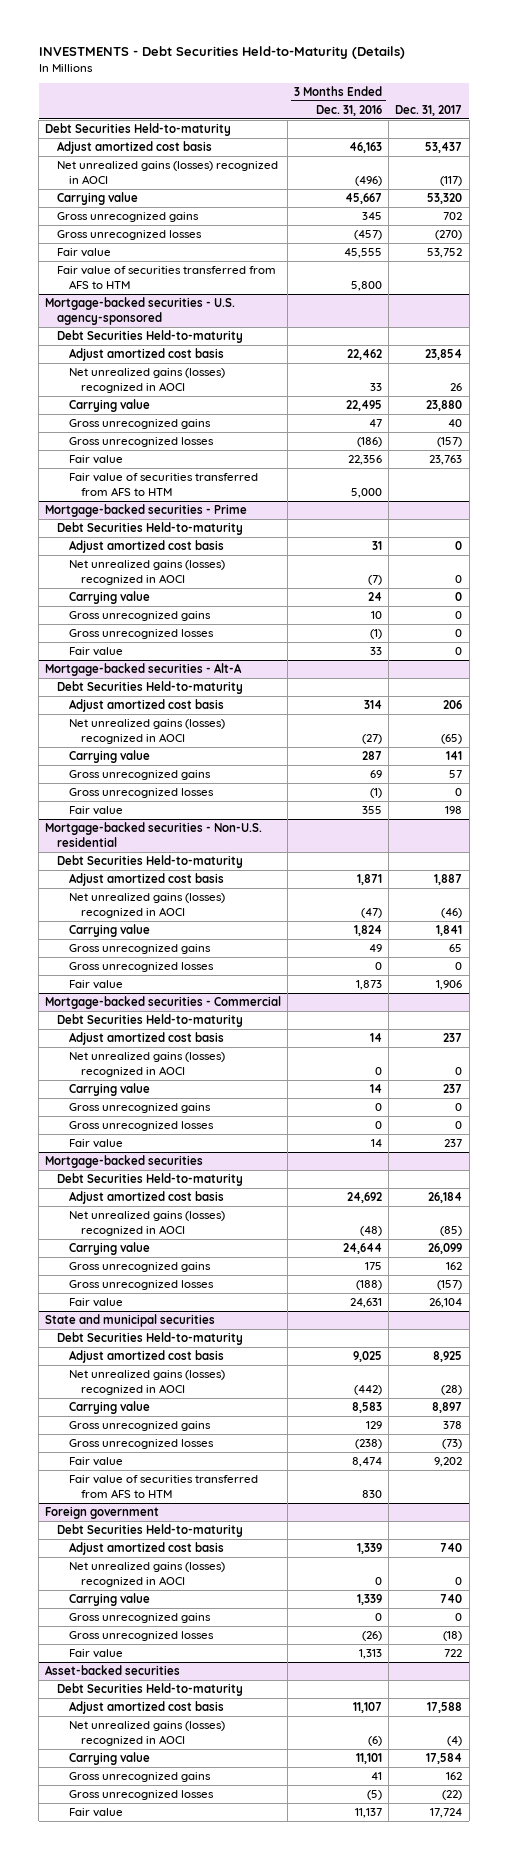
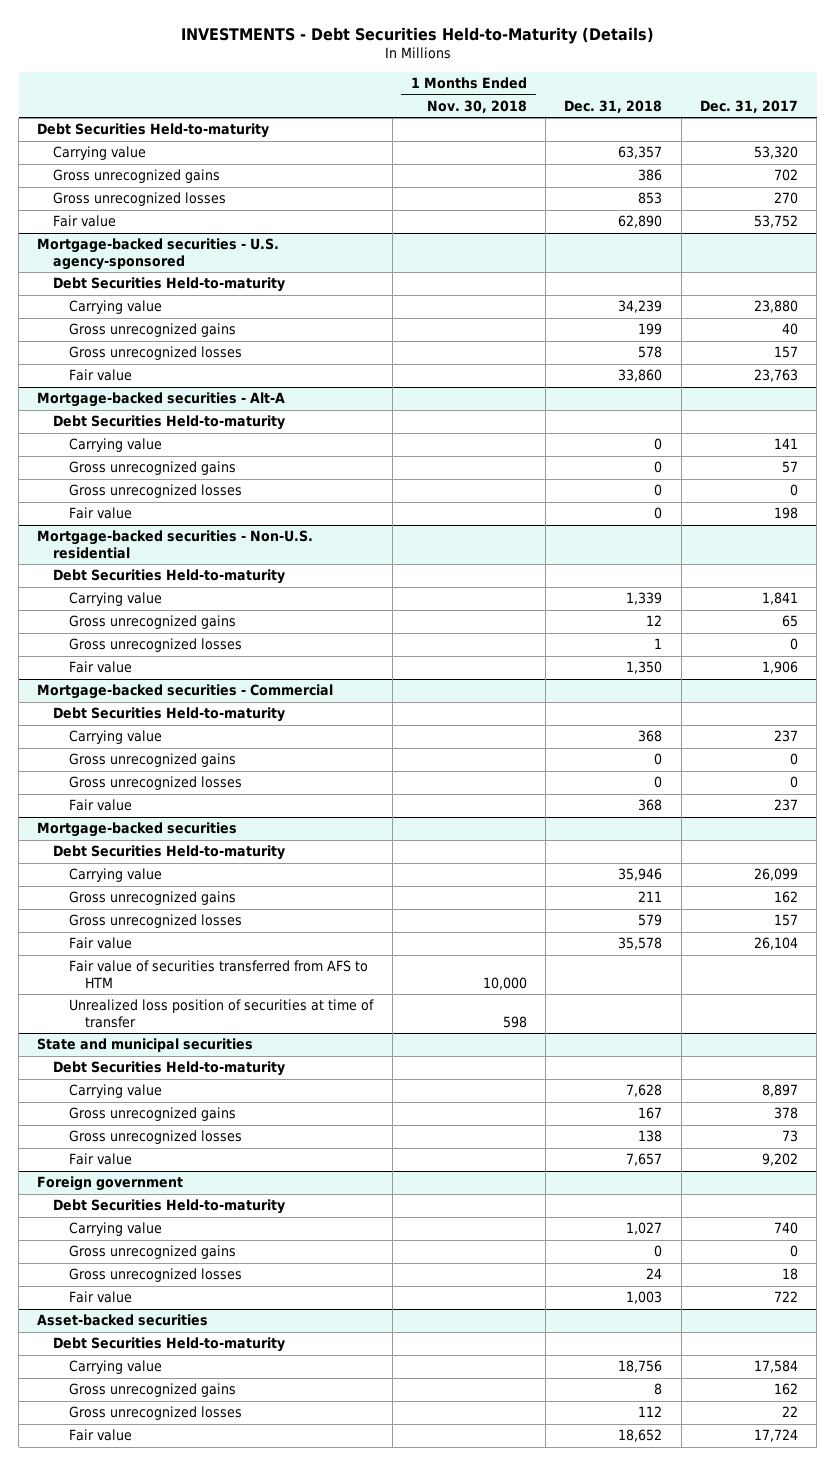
- | 3 Months Ended Dec. 31, 2016 | Dec. 31, 2017
+ | 1 Months Ended Nov. 30, 2018 | Dec. 31, 2018 | Dec. 31, 2017
- Adjust amortized cost basis | 46,163 | 53,437
- Net unrealized gains (losses) recognized in AOCI | (496) | (117)
- Gross unrecognized losses | (457) | (270)
+ Gross unrecognized losses | | 853 | 270
- Fair value of securities transferred from AFS to HTM | 5,800 |
@ Mortgage-backed securities - U.S. agency-sponsored
- Adjust amortized cost basis | 22,462 | 23,854
- Net unrealized gains (losses) recognized in AOCI | 33 | 26
- Gross unrecognized losses | (186) | (157)
+ Gross unrecognized losses | | 578 | 157
- Fair value of securities transferred from AFS to HTM | 5,000 |
- Mortgage-backed securities - Prime
- Debt Securities Held-to-maturity
- Adjust amortized cost basis | 31 | 0
- Net unrealized gains (losses) recognized in AOCI | (7) | 0
- Carrying value | 24 | 0
- Gross unrecognized gains | 10 | 0
- Gross unrecognized losses | (1) | 0
- Fair value | 33 | 0
@ Mortgage-backed securities - Alt-A
- Adjust amortized cost basis | 314 | 206
- Net unrealized gains (losses) recognized in AOCI | (27) | (65)
@ Mortgage-backed securities - Non-U.S. residential
- Adjust amortized cost basis | 1,871 | 1,887
- Net unrealized gains (losses) recognized in AOCI | (47) | (46)
@ Mortgage-backed securities - Commercial
- Adjust amortized cost basis | 14 | 237
- Net unrealized gains (losses) recognized in AOCI | 0 | 0
@ Mortgage-backed securities
- Adjust amortized cost basis | 24,692 | 26,184
- Net unrealized gains (losses) recognized in AOCI | (48) | (85)
- Gross unrecognized losses | (188) | (157)
+ Gross unrecognized losses | | 579 | 157
+ Fair value of securities transferred from AFS to HTM | 10,000 | |
+ Unrealized loss position of securities at time of transfer | 598 | |
@ State and municipal securities
- Adjust amortized cost basis | 9,025 | 8,925
- Net unrealized gains (losses) recognized in AOCI | (442) | (28)
- Gross unrecognized losses | (238) | (73)
+ Gross unrecognized losses | | 138 | 73
- Fair value of securities transferred from AFS to HTM | 830 |
@ Foreign government
- Adjust amortized cost basis | 1,339 | 740
- Net unrealized gains (losses) recognized in AOCI | 0 | 0
- Gross unrecognized losses | (26) | (18)
+ Gross unrecognized losses | | 24 | 18
@ Asset-backed securities
- Adjust amortized cost basis | 11,107 | 17,588
- Net unrealized gains (losses) recognized in AOCI | (6) | (4)
- Gross unrecognized losses | (5) | (22)
+ Gross unrecognized losses | | 112 | 22

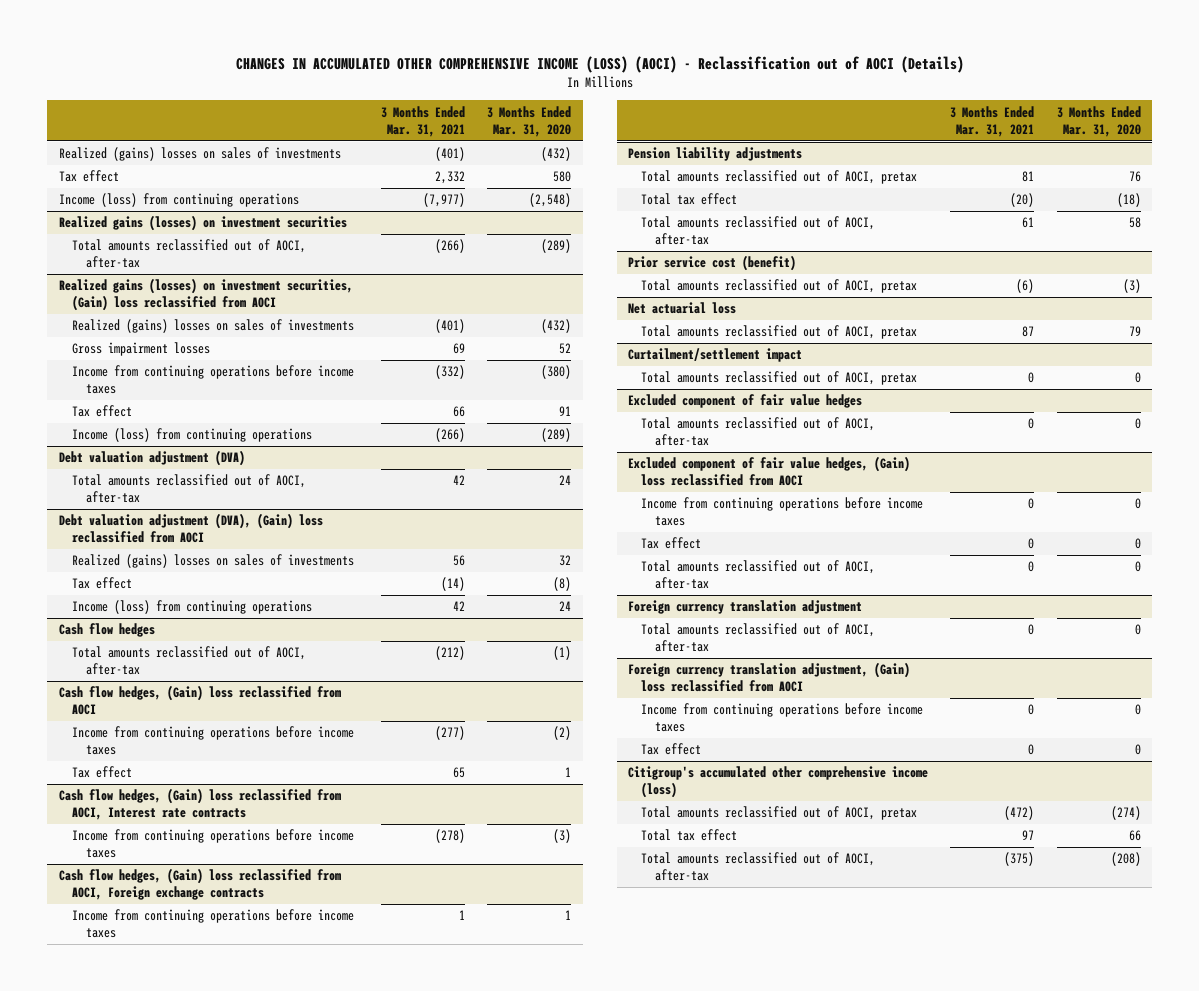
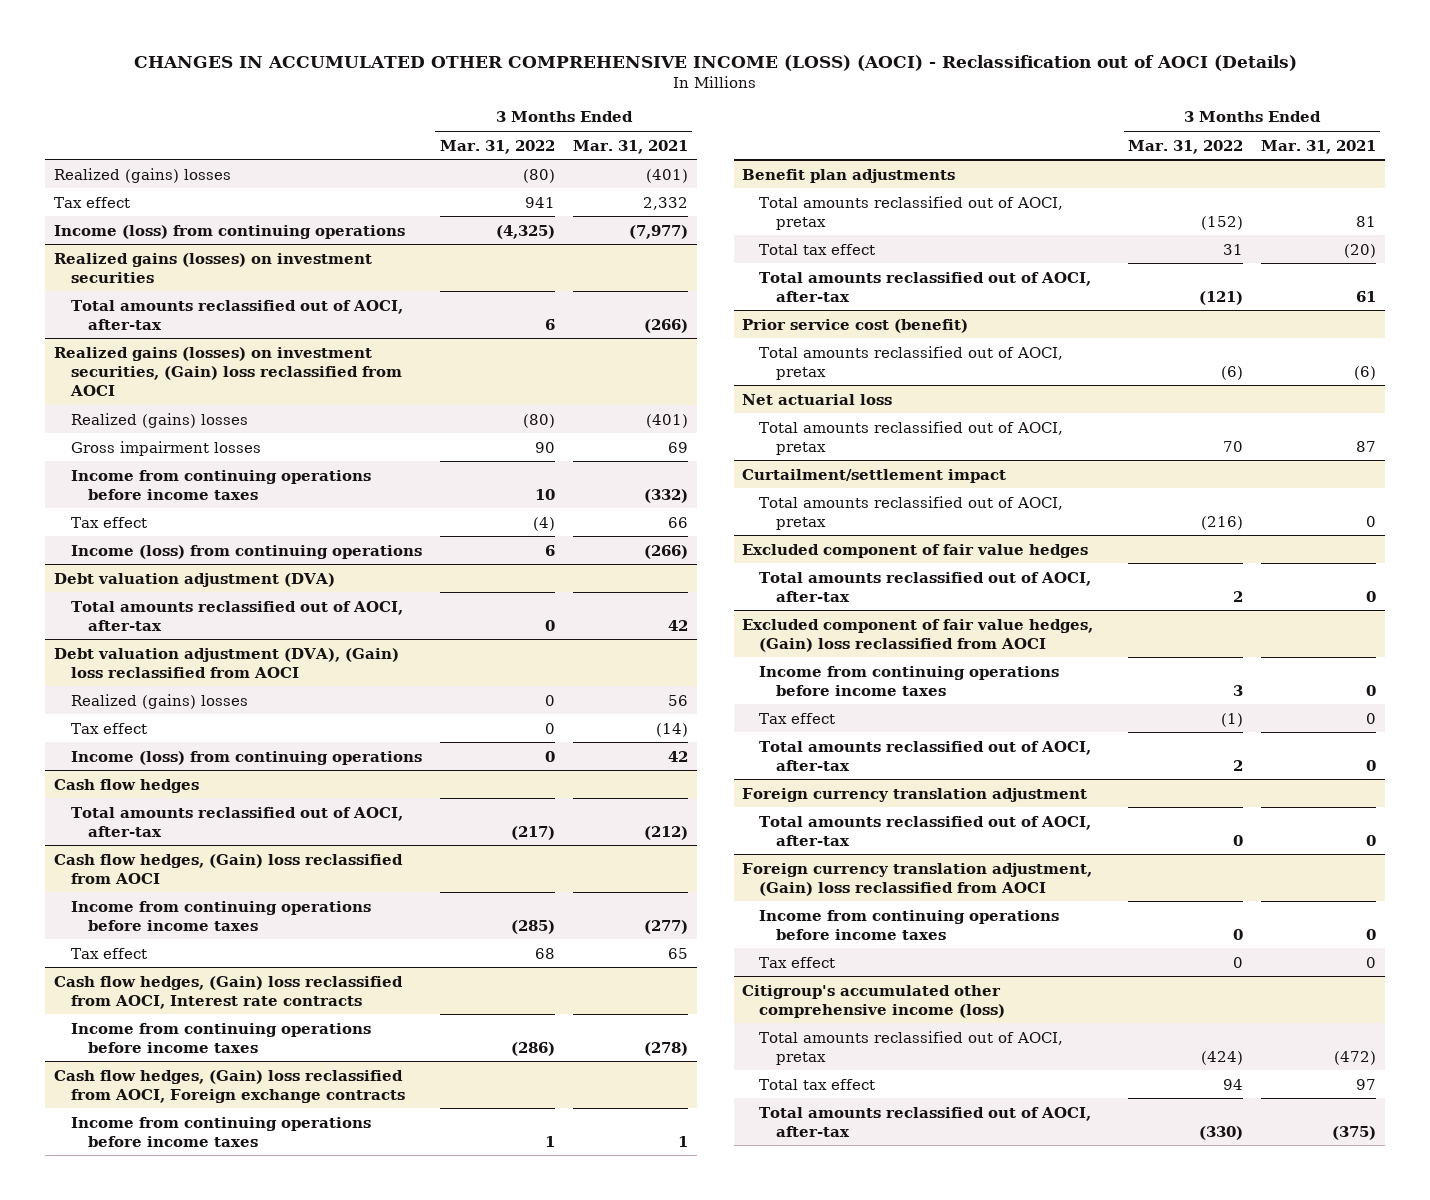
- | 3 Months Ended Mar. 31, 2021 | 3 Months Ended Mar. 31, 2020
+ | 3 Months Ended Mar. 31, 2022 | 3 Months Ended Mar. 31, 2021
- Realized (gains) losses on sales of investments | (401) | (432)
+ Realized (gains) losses | (80) | (401)
@ Realized gains (losses) on investment securities, (Gain) loss reclassified from AOCI
- Realized (gains) losses on sales of investments | (401) | (432)
+ Realized (gains) losses | (80) | (401)
@ Debt valuation adjustment (DVA), (Gain) loss reclassified from AOCI
- Realized (gains) losses on sales of investments | 56 | 32
+ Realized (gains) losses | 0 | 56
- Pension liability adjustments
+ Benefit plan adjustments

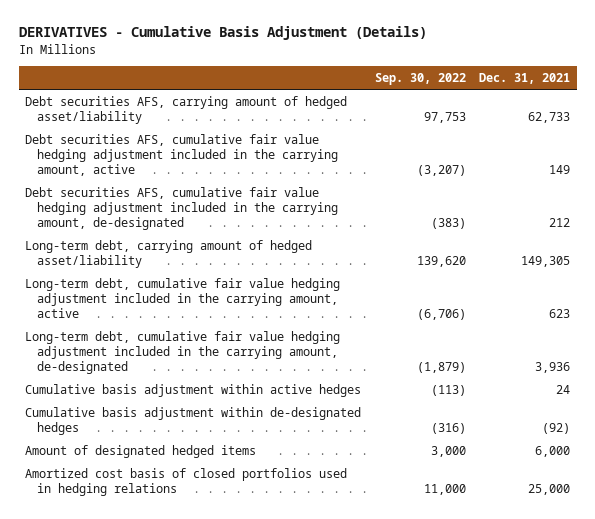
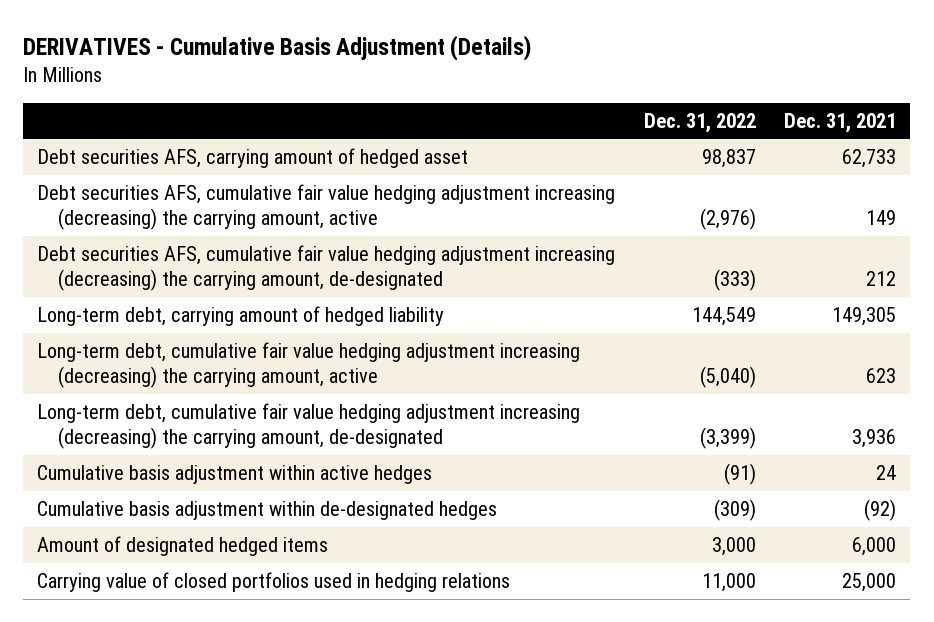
- | Sep. 30, 2022 | Dec. 31, 2021
+ | Dec. 31, 2022 | Dec. 31, 2021
- Debt securities AFS, carrying amount of hedged asset/liability | 97,753 | 62,733
- Debt securities AFS, cumulative fair value hedging adjustment included in the carrying amount, active | (3,207) | 149
- Debt securities AFS, cumulative fair value hedging adjustment included in the carrying amount, de-designated | (383) | 212
- Long-term debt, carrying amount of hedged asset/liability | 139,620 | 149,305
- Long-term debt, cumulative fair value hedging adjustment included in the carrying amount, active | (6,706) | 623
- Long-term debt, cumulative fair value hedging adjustment included in the carrying amount, de-designated | (1,879) | 3,936
+ Debt securities AFS, carrying amount of hedged asset | 98,837 | 62,733
+ Debt securities AFS, cumulative fair value hedging adjustment increasing (decreasing) the carrying amount, active | (2,976) | 149
+ Debt securities AFS, cumulative fair value hedging adjustment increasing (decreasing) the carrying amount, de-designated | (333) | 212
+ Long-term debt, carrying amount of hedged liability | 144,549 | 149,305
+ Long-term debt, cumulative fair value hedging adjustment increasing (decreasing) the carrying amount, active | (5,040) | 623
+ Long-term debt, cumulative fair value hedging adjustment increasing (decreasing) the carrying amount, de-designated | (3,399) | 3,936
- Amortized cost basis of closed portfolios used in hedging relations | 11,000 | 25,000
+ Carrying value of closed portfolios used in hedging relations | 11,000 | 25,000

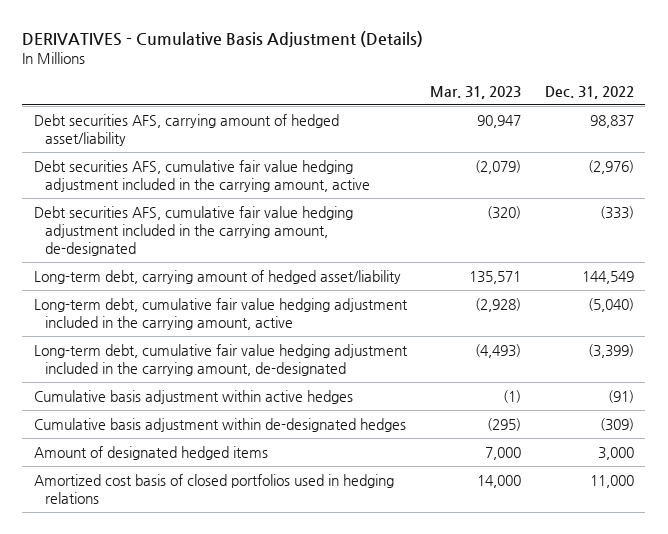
- | Dec. 31, 2022 | Dec. 31, 2021
+ | Mar. 31, 2023 | Dec. 31, 2022
- Debt securities AFS, carrying amount of hedged asset | 98,837 | 62,733
- Debt securities AFS, cumulative fair value hedging adjustment increasing (decreasing) the carrying amount, active | (2,976) | 149
- Debt securities AFS, cumulative fair value hedging adjustment increasing (decreasing) the carrying amount, de-designated | (333) | 212
- Long-term debt, carrying amount of hedged liability | 144,549 | 149,305
- Long-term debt, cumulative fair value hedging adjustment increasing (decreasing) the carrying amount, active | (5,040) | 623
- Long-term debt, cumulative fair value hedging adjustment increasing (decreasing) the carrying amount, de-designated | (3,399) | 3,936
+ Debt securities AFS, carrying amount of hedged asset/liability | 90,947 | 98,837
+ Debt securities AFS, cumulative fair value hedging adjustment included in the carrying amount, active | (2,079) | (2,976)
+ Debt securities AFS, cumulative fair value hedging adjustment included in the carrying amount, de-designated | (320) | (333)
+ Long-term debt, carrying amount of hedged asset/liability | 135,571 | 144,549
+ Long-term debt, cumulative fair value hedging adjustment included in the carrying amount, active | (2,928) | (5,040)
+ Long-term debt, cumulative fair value hedging adjustment included in the carrying amount, de-designated | (4,493) | (3,399)
- Carrying value of closed portfolios used in hedging relations | 11,000 | 25,000
+ Amortized cost basis of closed portfolios used in hedging relations | 14,000 | 11,000

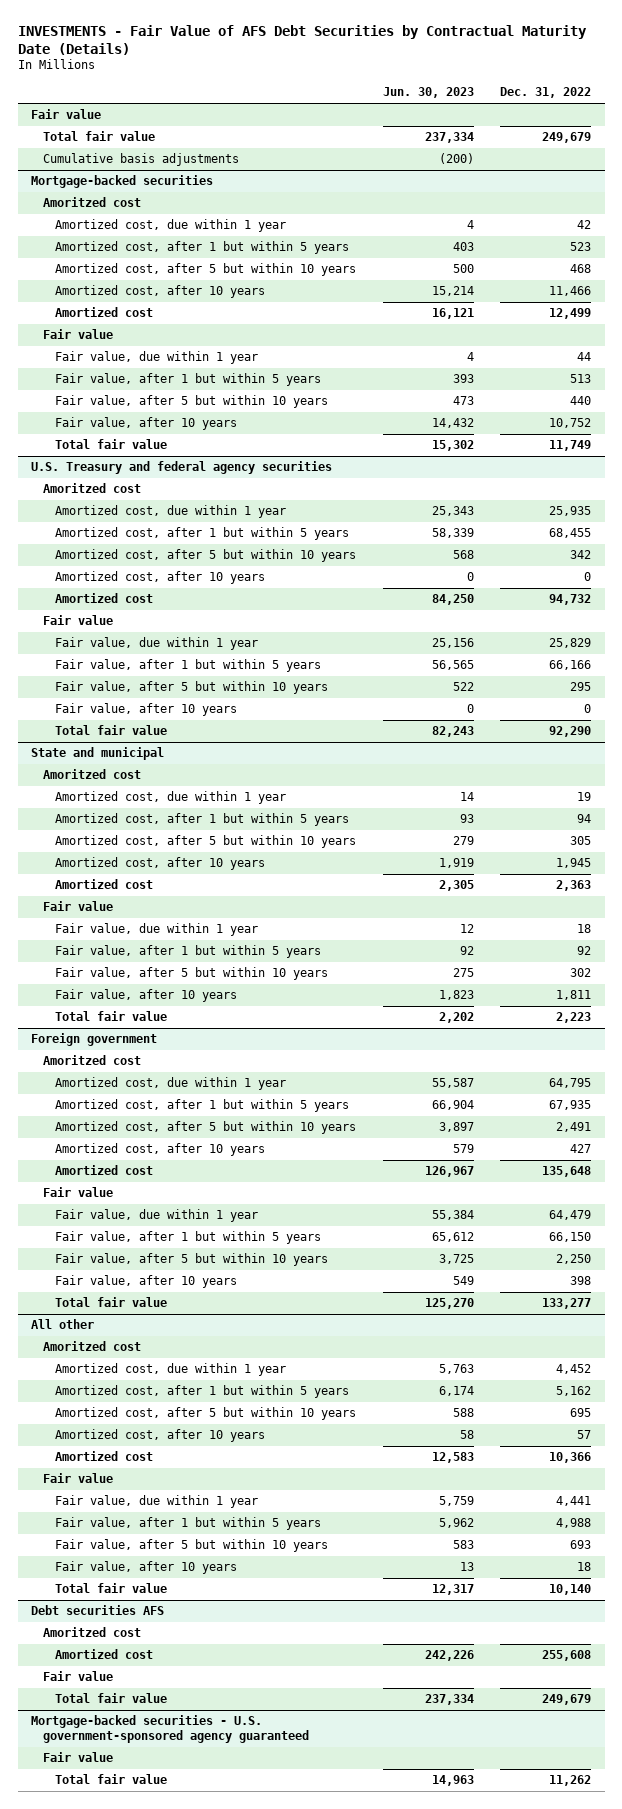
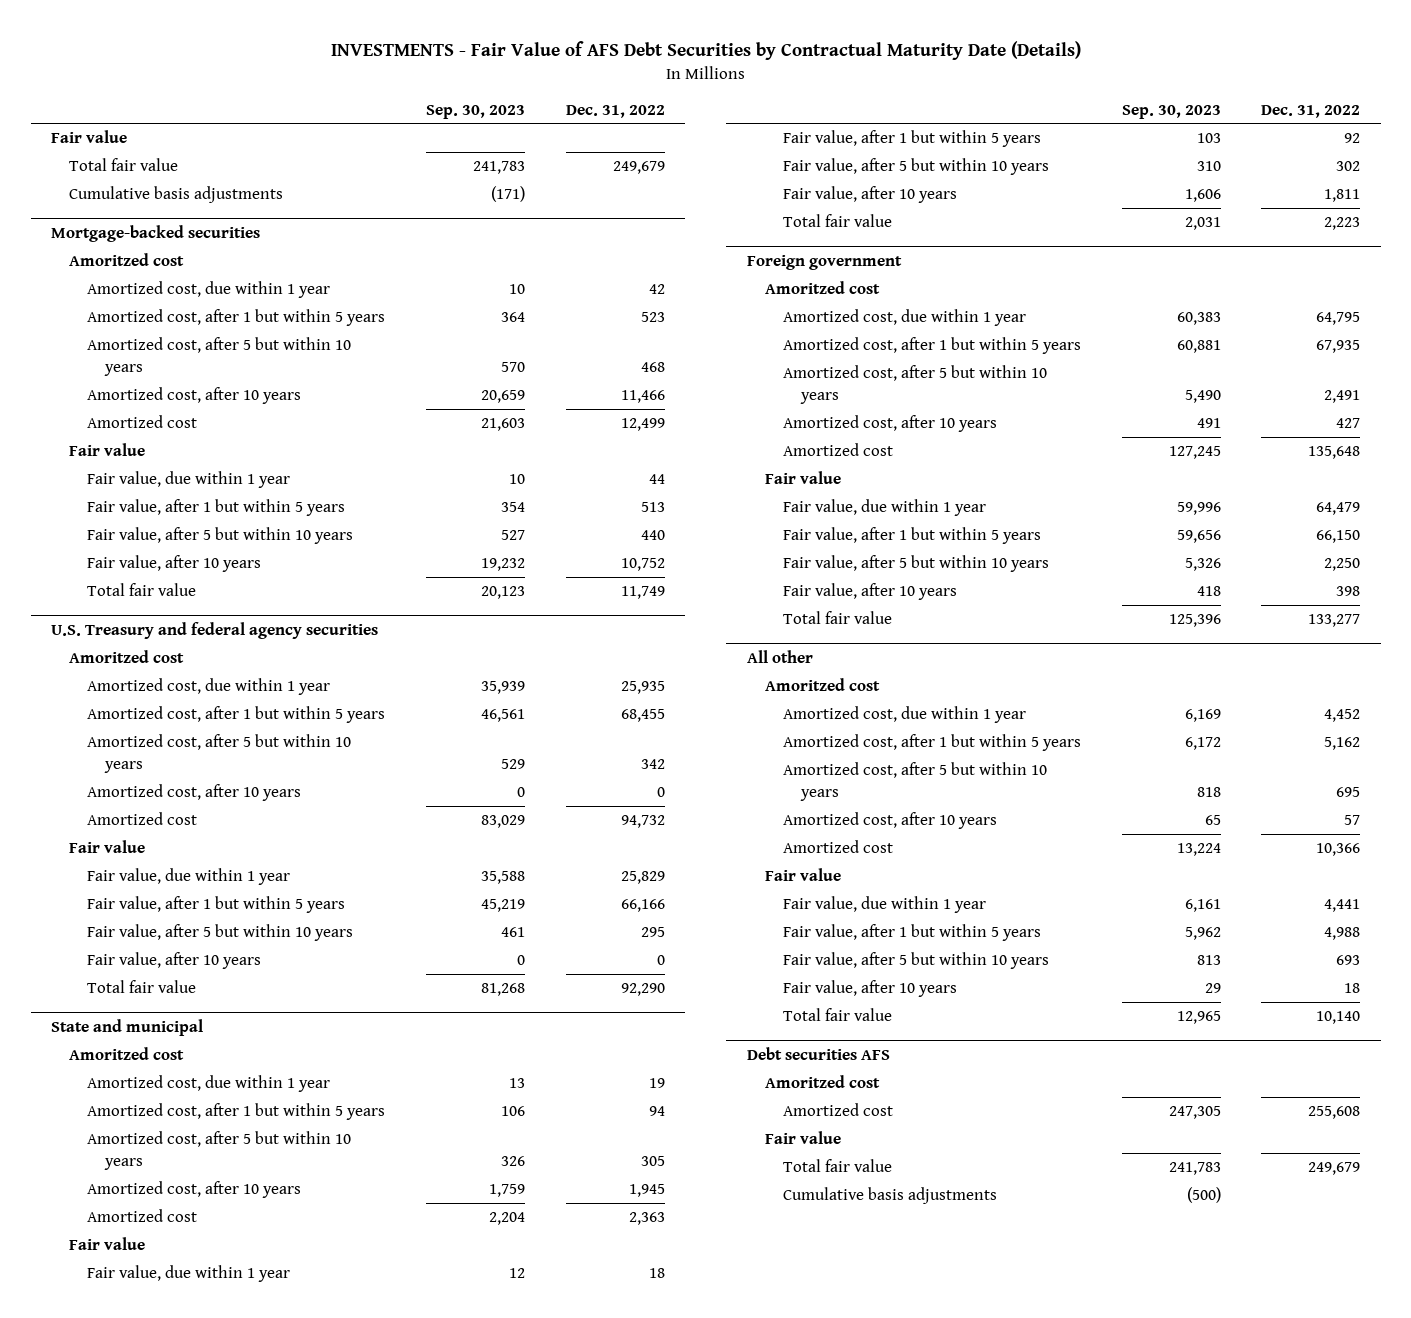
- | Jun. 30, 2023 | Dec. 31, 2022
+ | Sep. 30, 2023 | Dec. 31, 2022
- Mortgage-backed securities - U.S. government-sponsored agency guaranteed
- Fair value
- Total fair value | 14,963 | 11,262
@ Debt securities AFS
+ Cumulative basis adjustments | (500) |

